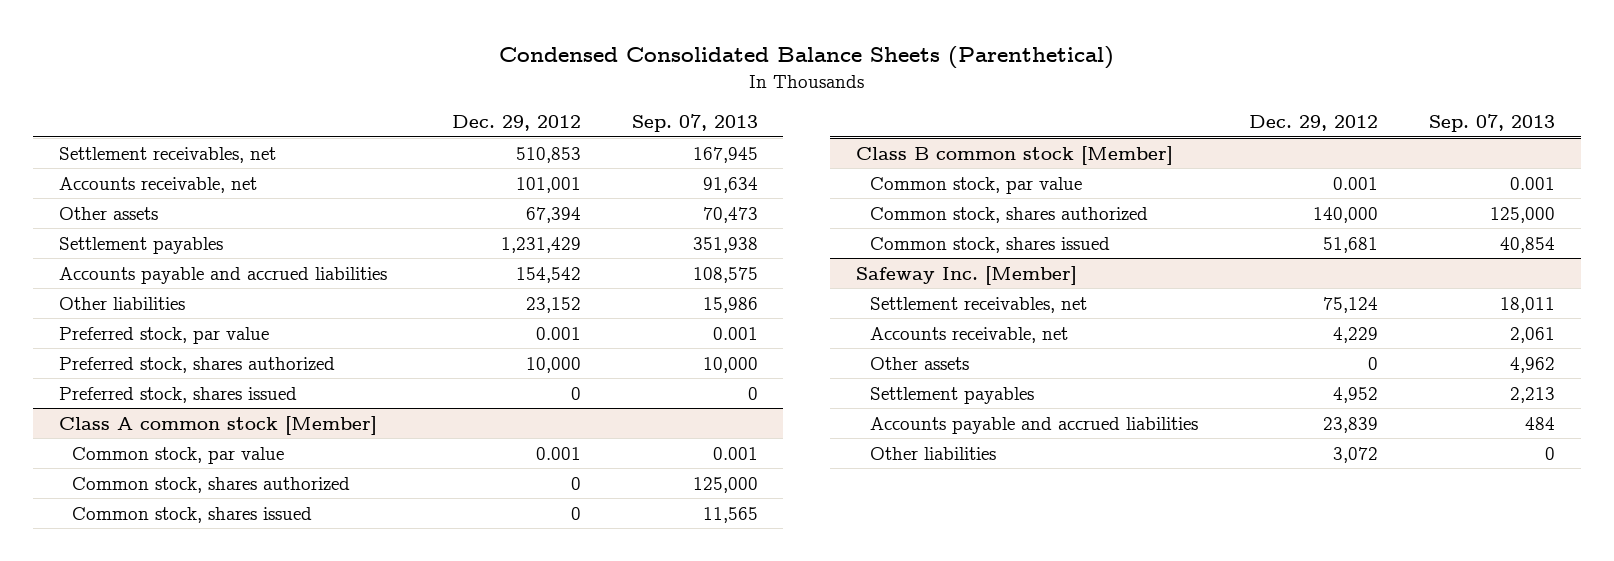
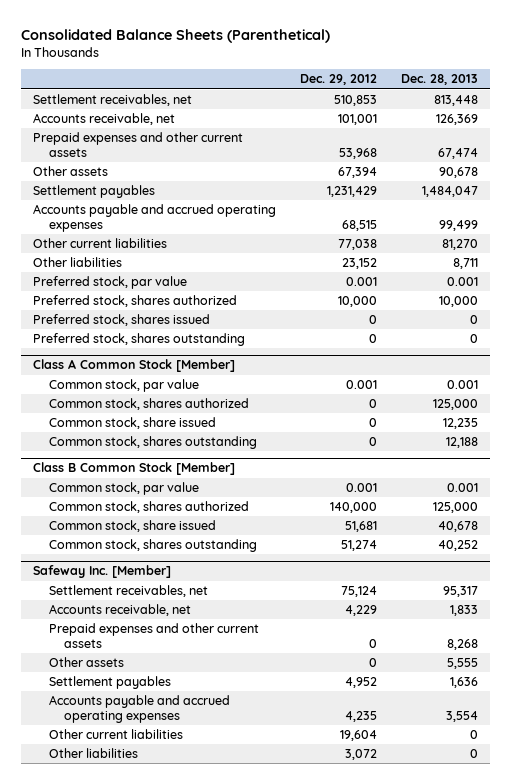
- Condensed Consolidated Balance Sheets (Parenthetical)
+ Consolidated Balance Sheets (Parenthetical)
- | Dec. 29, 2012 | Sep. 07, 2013
+ | Dec. 29, 2012 | Dec. 28, 2013
+ Prepaid expenses and other current assets | 53,968 | 67,474
- Accounts payable and accrued liabilities | 154,542 | 108,575
+ Accounts payable and accrued operating expenses | 68,515 | 99,499
+ Other current liabilities | 77,038 | 81,270
- Class A common stock [Member]
+ Preferred stock, shares outstanding | 0 | 0
+ Class A Common Stock [Member]
- Common stock, shares issued | 0 | 11,565
- Class B common stock [Member]
+ Common stock, share issued | 0 | 12,235
+ Common stock, shares outstanding | 0 | 12,188
+ Class B Common Stock [Member]
- Common stock, shares issued | 51,681 | 40,854
+ Common stock, share issued | 51,681 | 40,678
+ Common stock, shares outstanding | 51,274 | 40,252
@ Safeway Inc. [Member]
+ Prepaid expenses and other current assets | 0 | 8,268
- Accounts payable and accrued liabilities | 23,839 | 484
+ Accounts payable and accrued operating expenses | 4,235 | 3,554
+ Other current liabilities | 19,604 | 0

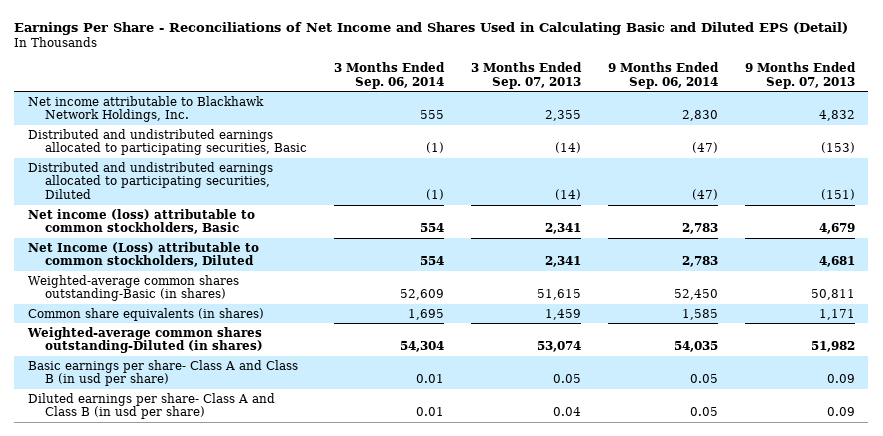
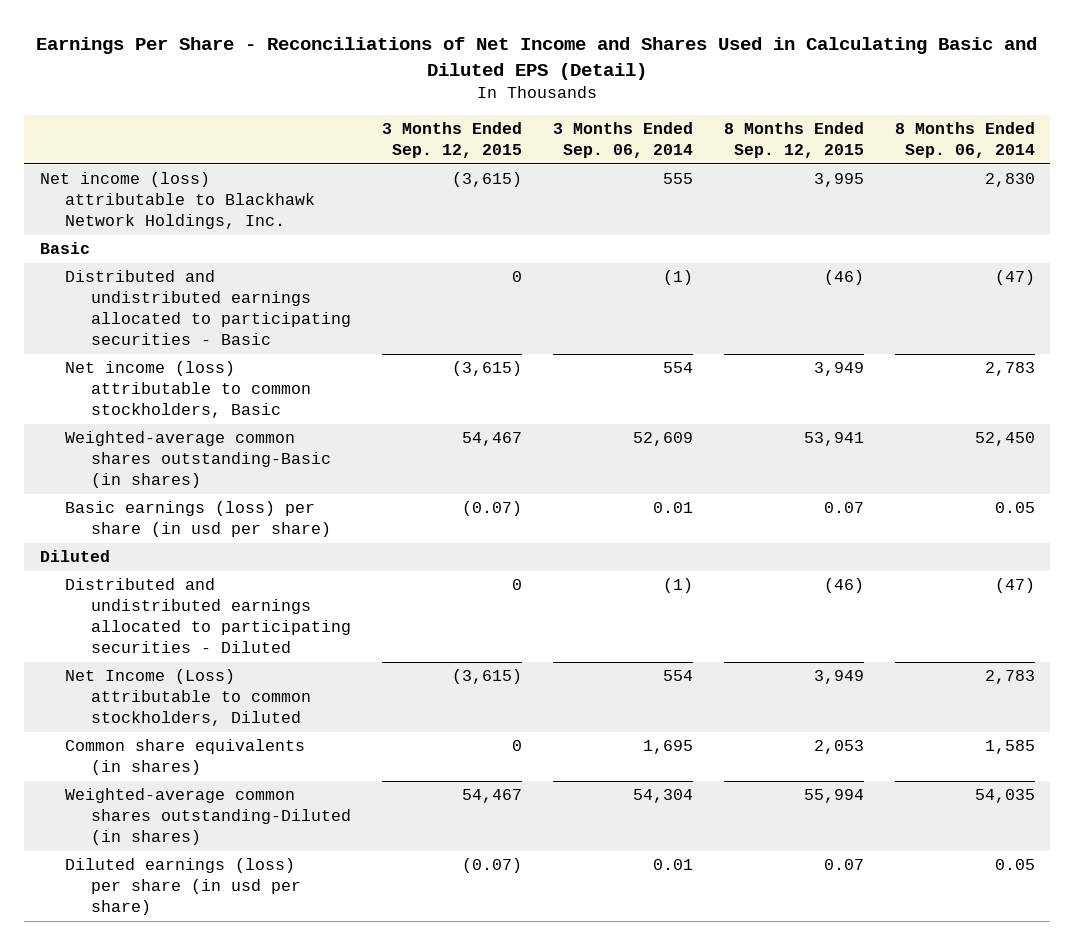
- | 3 Months Ended Sep. 06, 2014 | 3 Months Ended Sep. 07, 2013 | 9 Months Ended Sep. 06, 2014 | 9 Months Ended Sep. 07, 2013
+ | 3 Months Ended Sep. 12, 2015 | 3 Months Ended Sep. 06, 2014 | 8 Months Ended Sep. 12, 2015 | 8 Months Ended Sep. 06, 2014
- Net income attributable to Blackhawk Network Holdings, Inc. | 555 | 2,355 | 2,830 | 4,832
- Distributed and undistributed earnings allocated to participating securities, Basic | (1) | (14) | (47) | (153)
- Distributed and undistributed earnings allocated to participating securities, Diluted | (1) | (14) | (47) | (151)
+ Net income (loss) attributable to Blackhawk Network Holdings, Inc. | (3,615) | 555 | 3,995 | 2,830
+ Basic
+ Distributed and undistributed earnings allocated to participating securities - Basic | 0 | (1) | (46) | (47)
+ Basic earnings (loss) per share (in usd per share) | (0.07) | 0.01 | 0.07 | 0.05
+ Diluted
+ Distributed and undistributed earnings allocated to participating securities - Diluted | 0 | (1) | (46) | (47)
moved down: Net Income (Loss) attributable to common stockholders, Diluted | (3,615) | 554 | 3,949 | 2,783
- Basic earnings per share- Class A and Class B (in usd per share) | 0.01 | 0.05 | 0.05 | 0.09
- Diluted earnings per share- Class A and Class B (in usd per share) | 0.01 | 0.04 | 0.05 | 0.09
+ Diluted earnings (loss) per share (in usd per share) | (0.07) | 0.01 | 0.07 | 0.05

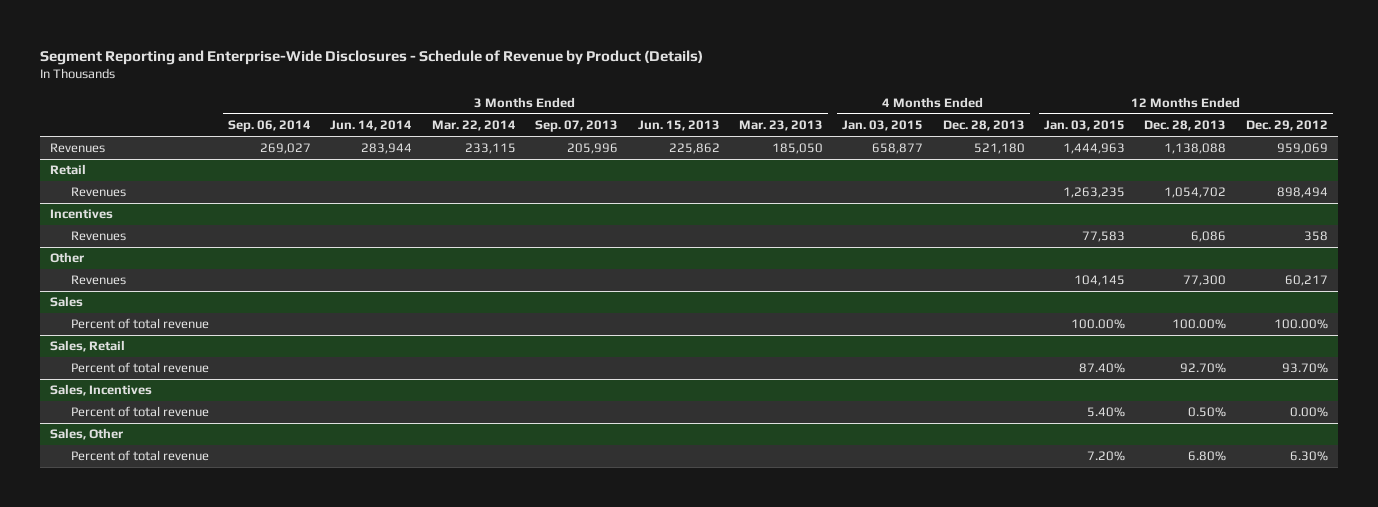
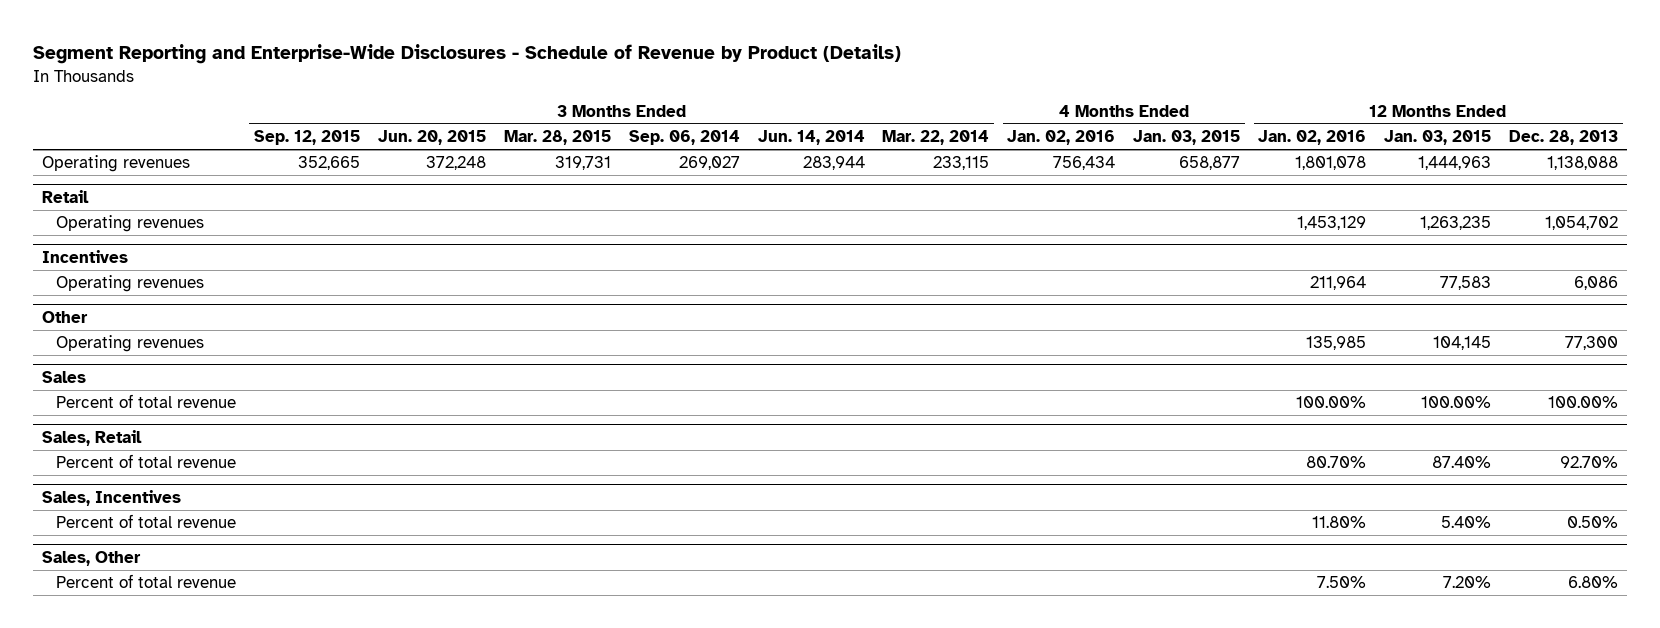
- | 3 Months Ended Sep. 06, 2014 | 3 Months Ended Jun. 14, 2014 | 3 Months Ended Mar. 22, 2014 | 3 Months Ended Sep. 07, 2013 | 3 Months Ended Jun. 15, 2013 | 3 Months Ended Mar. 23, 2013 | 4 Months Ended Jan. 03, 2015 | 4 Months Ended Dec. 28, 2013 | 12 Months Ended Jan. 03, 2015 | 12 Months Ended Dec. 28, 2013 | 12 Months Ended Dec. 29, 2012
+ | 3 Months Ended Sep. 12, 2015 | 3 Months Ended Jun. 20, 2015 | 3 Months Ended Mar. 28, 2015 | 3 Months Ended Sep. 06, 2014 | 3 Months Ended Jun. 14, 2014 | 3 Months Ended Mar. 22, 2014 | 4 Months Ended Jan. 02, 2016 | 4 Months Ended Jan. 03, 2015 | 12 Months Ended Jan. 02, 2016 | 12 Months Ended Jan. 03, 2015 | 12 Months Ended Dec. 28, 2013
- Revenues | 269,027 | 283,944 | 233,115 | 205,996 | 225,862 | 185,050 | 658,877 | 521,180 | 1,444,963 | 1,138,088 | 959,069
+ Operating revenues | 352,665 | 372,248 | 319,731 | 269,027 | 283,944 | 233,115 | 756,434 | 658,877 | 1,801,078 | 1,444,963 | 1,138,088
@ Retail
- Revenues | | | | | | | | | 1,263,235 | 1,054,702 | 898,494
+ Operating revenues | | | | | | | | | 1,453,129 | 1,263,235 | 1,054,702
@ Incentives
- Revenues | | | | | | | | | 77,583 | 6,086 | 358
+ Operating revenues | | | | | | | | | 211,964 | 77,583 | 6,086
@ Other
- Revenues | | | | | | | | | 104,145 | 77,300 | 60,217
+ Operating revenues | | | | | | | | | 135,985 | 104,145 | 77,300

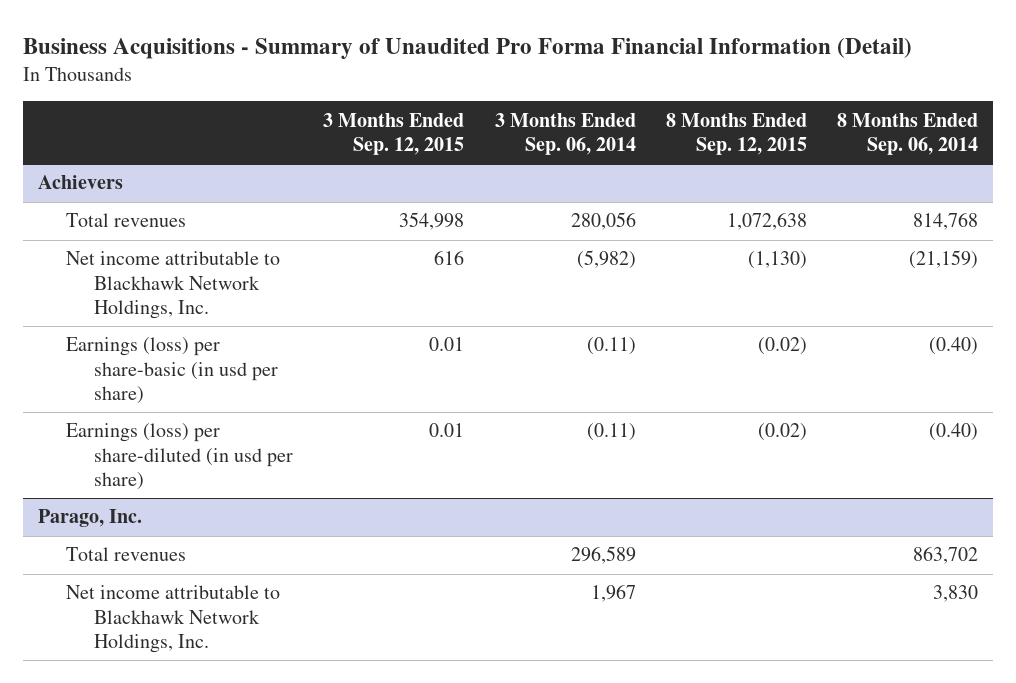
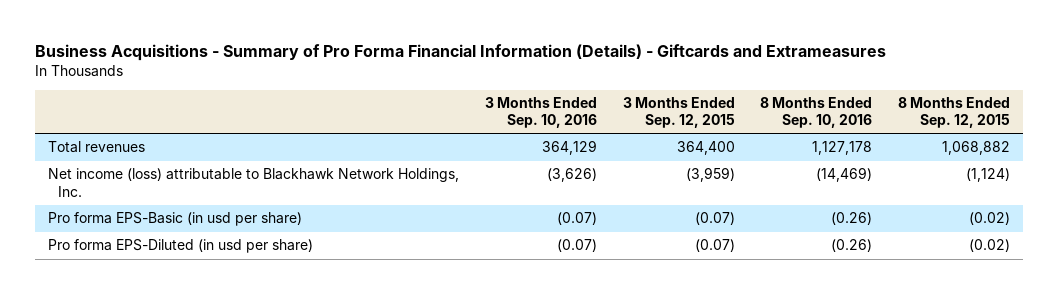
- Business Acquisitions - Summary of Unaudited Pro Forma Financial Information (Detail)
+ Business Acquisitions - Summary of Pro Forma Financial Information (Details) - Giftcards and Extrameasures
- | 3 Months Ended Sep. 12, 2015 | 3 Months Ended Sep. 06, 2014 | 8 Months Ended Sep. 12, 2015 | 8 Months Ended Sep. 06, 2014
+ | 3 Months Ended Sep. 10, 2016 | 3 Months Ended Sep. 12, 2015 | 8 Months Ended Sep. 10, 2016 | 8 Months Ended Sep. 12, 2015
- Achievers
- Total revenues | 354,998 | 280,056 | 1,072,638 | 814,768
- Net income attributable to Blackhawk Network Holdings, Inc. | 616 | (5,982) | (1,130) | (21,159)
- Earnings (loss) per share-basic (in usd per share) | 0.01 | (0.11) | (0.02) | (0.40)
- Earnings (loss) per share-diluted (in usd per share) | 0.01 | (0.11) | (0.02) | (0.40)
- Parago, Inc.
- Total revenues | | 296,589 | | 863,702
- Net income attributable to Blackhawk Network Holdings, Inc. | | 1,967 | | 3,830
+ Total revenues | 364,129 | 364,400 | 1,127,178 | 1,068,882
+ Net income (loss) attributable to Blackhawk Network Holdings, Inc. | (3,626) | (3,959) | (14,469) | (1,124)
+ Pro forma EPS-Basic (in usd per share) | (0.07) | (0.07) | (0.26) | (0.02)
+ Pro forma EPS-Diluted (in usd per share) | (0.07) | (0.07) | (0.26) | (0.02)

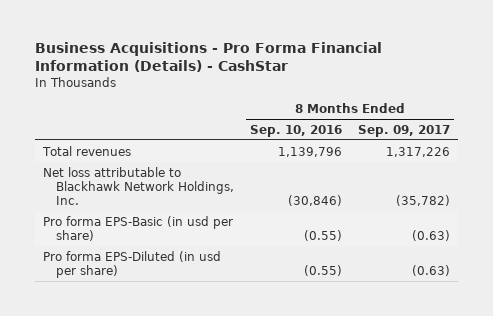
- Business Acquisitions - Summary of Pro Forma Financial Information (Details) - Giftcards and Extrameasures
+ Business Acquisitions - Pro Forma Financial Information (Details) - CashStar
- | 3 Months Ended Sep. 10, 2016 | 3 Months Ended Sep. 12, 2015 | 8 Months Ended Sep. 10, 2016 | 8 Months Ended Sep. 12, 2015
+ | 8 Months Ended Sep. 10, 2016 | 8 Months Ended Sep. 09, 2017
- Total revenues | 364,129 | 364,400 | 1,127,178 | 1,068,882
- Net income (loss) attributable to Blackhawk Network Holdings, Inc. | (3,626) | (3,959) | (14,469) | (1,124)
- Pro forma EPS-Basic (in usd per share) | (0.07) | (0.07) | (0.26) | (0.02)
- Pro forma EPS-Diluted (in usd per share) | (0.07) | (0.07) | (0.26) | (0.02)
+ Total revenues | 1,139,796 | 1,317,226
+ Net loss attributable to Blackhawk Network Holdings, Inc. | (30,846) | (35,782)
+ Pro forma EPS-Basic (in usd per share) | (0.55) | (0.63)
+ Pro forma EPS-Diluted (in usd per share) | (0.55) | (0.63)

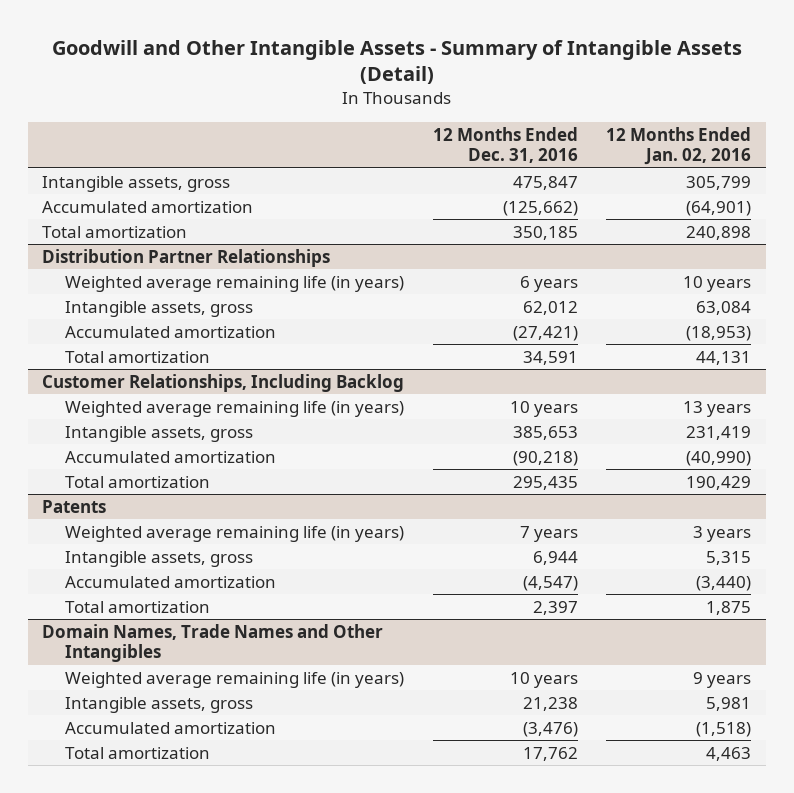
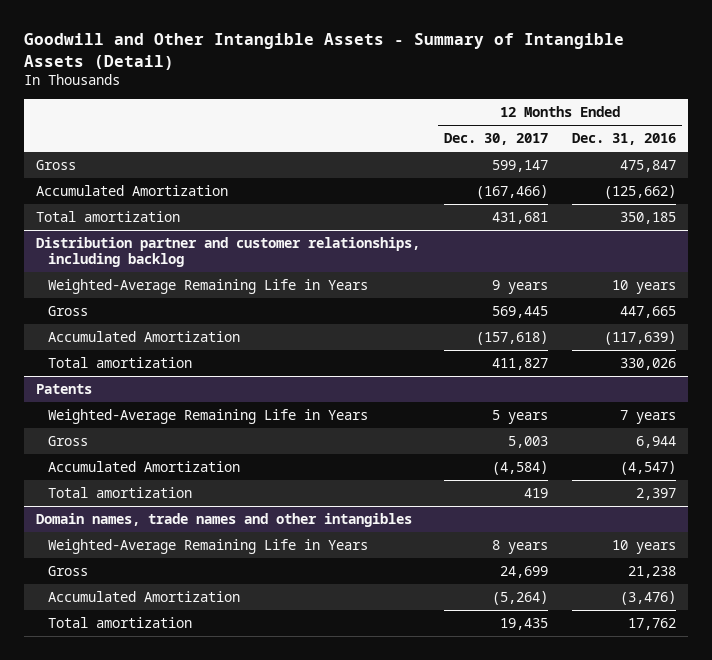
- | 12 Months Ended Dec. 31, 2016 | 12 Months Ended Jan. 02, 2016
+ | 12 Months Ended Dec. 30, 2017 | 12 Months Ended Dec. 31, 2016
- Intangible assets, gross | 475,847 | 305,799
- Accumulated amortization | (125,662) | (64,901)
+ Gross | 599,147 | 475,847
+ Accumulated Amortization | (167,466) | (125,662)
- Distribution Partner Relationships
- Weighted average remaining life (in years) | 6 years | 10 years
- Intangible assets, gross | 62,012 | 63,084
- Accumulated amortization | (27,421) | (18,953)
- Total amortization | 34,591 | 44,131
- Customer Relationships, Including Backlog
- Weighted average remaining life (in years) | 10 years | 13 years
- Intangible assets, gross | 385,653 | 231,419
- Accumulated amortization | (90,218) | (40,990)
- Total amortization | 295,435 | 190,429
+ Distribution partner and customer relationships, including backlog
+ Weighted-Average Remaining Life in Years | 9 years | 10 years
+ Gross | 569,445 | 447,665
+ Accumulated Amortization | (157,618) | (117,639)
+ Total amortization | 411,827 | 330,026
@ Patents
- Weighted average remaining life (in years) | 7 years | 3 years
- Intangible assets, gross | 6,944 | 5,315
- Accumulated amortization | (4,547) | (3,440)
+ Weighted-Average Remaining Life in Years | 5 years | 7 years
+ Gross | 5,003 | 6,944
+ Accumulated Amortization | (4,584) | (4,547)
- Domain Names, Trade Names and Other Intangibles
- Weighted average remaining life (in years) | 10 years | 9 years
- Intangible assets, gross | 21,238 | 5,981
- Accumulated amortization | (3,476) | (1,518)
+ Domain names, trade names and other intangibles
+ Weighted-Average Remaining Life in Years | 8 years | 10 years
+ Gross | 24,699 | 21,238
+ Accumulated Amortization | (5,264) | (3,476)

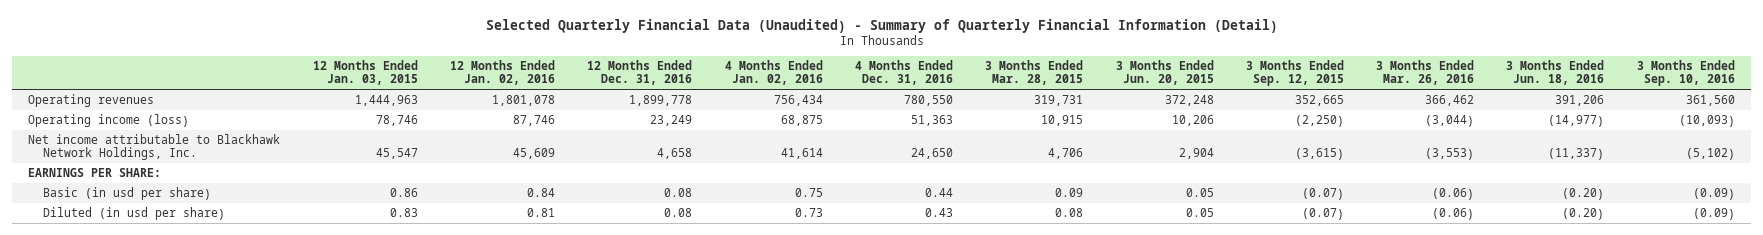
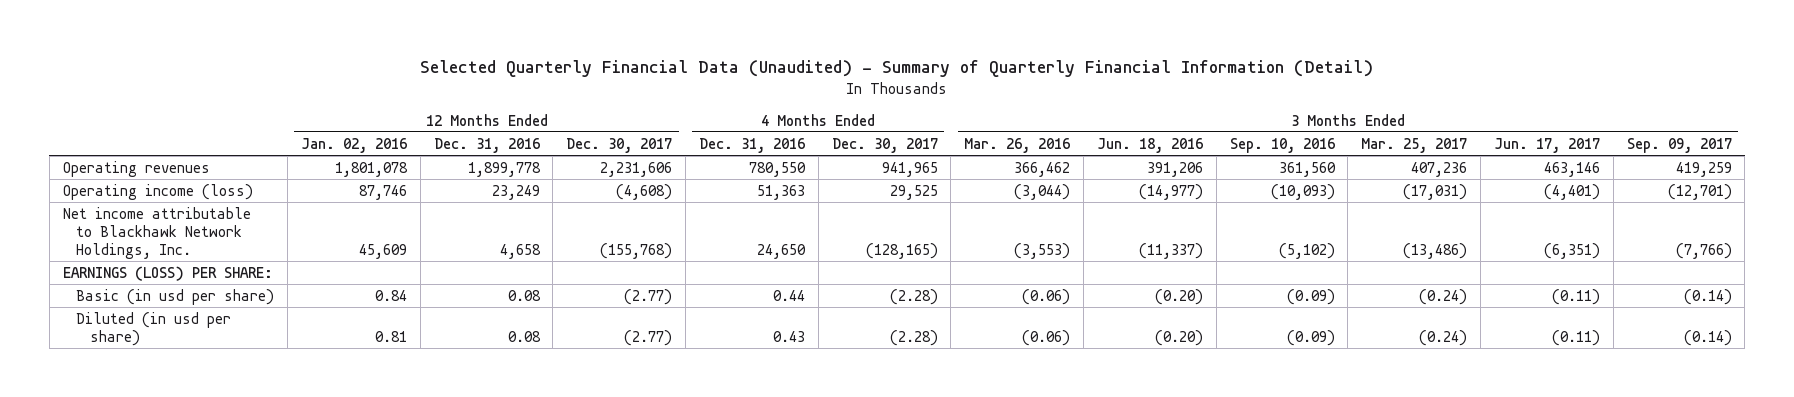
- | 12 Months Ended Jan. 03, 2015 | 12 Months Ended Jan. 02, 2016 | 12 Months Ended Dec. 31, 2016 | 4 Months Ended Jan. 02, 2016 | 4 Months Ended Dec. 31, 2016 | 3 Months Ended Mar. 28, 2015 | 3 Months Ended Jun. 20, 2015 | 3 Months Ended Sep. 12, 2015 | 3 Months Ended Mar. 26, 2016 | 3 Months Ended Jun. 18, 2016 | 3 Months Ended Sep. 10, 2016
+ | 12 Months Ended Jan. 02, 2016 | 12 Months Ended Dec. 31, 2016 | 12 Months Ended Dec. 30, 2017 | 4 Months Ended Dec. 31, 2016 | 4 Months Ended Dec. 30, 2017 | 3 Months Ended Mar. 26, 2016 | 3 Months Ended Jun. 18, 2016 | 3 Months Ended Sep. 10, 2016 | 3 Months Ended Mar. 25, 2017 | 3 Months Ended Jun. 17, 2017 | 3 Months Ended Sep. 09, 2017
- EARNINGS PER SHARE:
+ EARNINGS (LOSS) PER SHARE:

